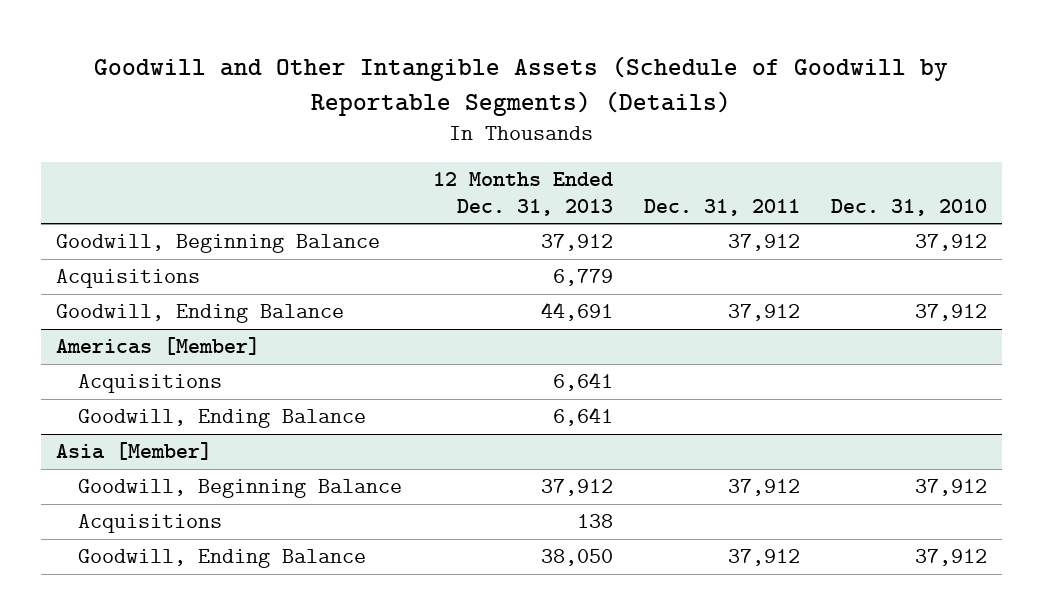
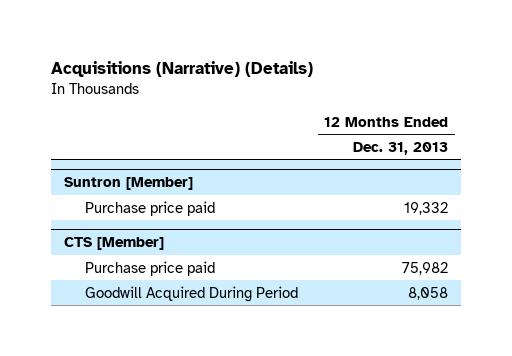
- Goodwill and Other Intangible Assets (Schedule of Goodwill by Reportable Segments) (Details)
+ Acquisitions (Narrative) (Details)
- | 12 Months Ended Dec. 31, 2013 | Dec. 31, 2011 | Dec. 31, 2010
+ | 12 Months Ended Dec. 31, 2013
- Goodwill, Beginning Balance | 37,912 | 37,912 | 37,912
- Acquisitions | 6,779 | |
- Goodwill, Ending Balance | 44,691 | 37,912 | 37,912
- Americas [Member]
- Acquisitions | 6,641 | |
- Goodwill, Ending Balance | 6,641 | |
- Asia [Member]
- Goodwill, Beginning Balance | 37,912 | 37,912 | 37,912
- Acquisitions | 138 | |
- Goodwill, Ending Balance | 38,050 | 37,912 | 37,912
+ Suntron [Member]
+ Purchase price paid | 19,332
+ CTS [Member]
+ Purchase price paid | 75,982
+ Goodwill Acquired During Period | 8,058

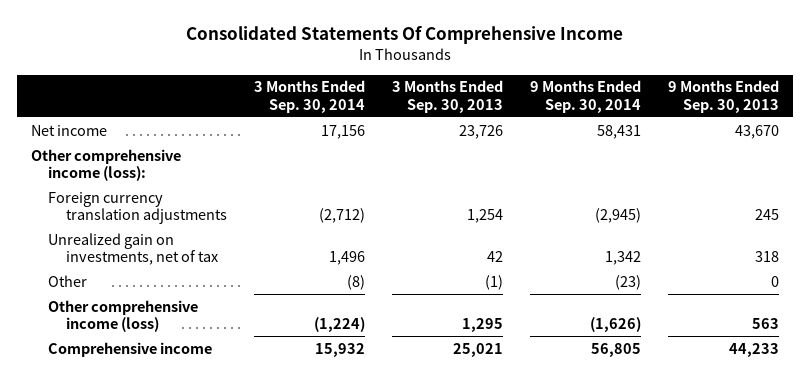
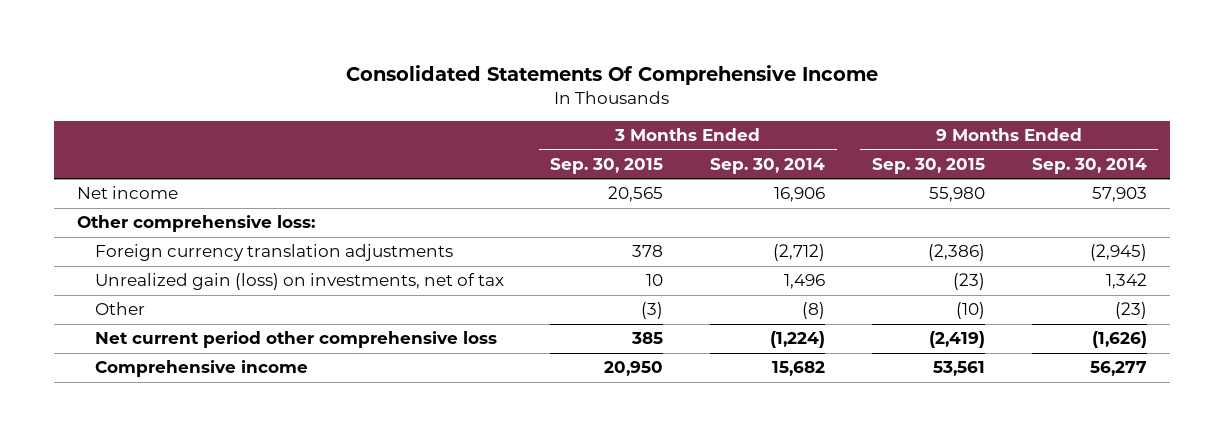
- | 3 Months Ended Sep. 30, 2014 | 3 Months Ended Sep. 30, 2013 | 9 Months Ended Sep. 30, 2014 | 9 Months Ended Sep. 30, 2013
+ | 3 Months Ended Sep. 30, 2015 | 3 Months Ended Sep. 30, 2014 | 9 Months Ended Sep. 30, 2015 | 9 Months Ended Sep. 30, 2014
- Net income | 17,156 | 23,726 | 58,431 | 43,670
- Other comprehensive income (loss):
+ Net income | 20,565 | 16,906 | 55,980 | 57,903
+ Other comprehensive loss:
- Unrealized gain on investments, net of tax | 1,496 | 42 | 1,342 | 318
+ Unrealized gain (loss) on investments, net of tax | 10 | 1,496 | (23) | 1,342
- Other comprehensive income (loss) | (1,224) | 1,295 | (1,626) | 563
- Comprehensive income | 15,932 | 25,021 | 56,805 | 44,233
+ Net current period other comprehensive loss | 385 | (1,224) | (2,419) | (1,626)
+ Comprehensive income | 20,950 | 15,682 | 53,561 | 56,277

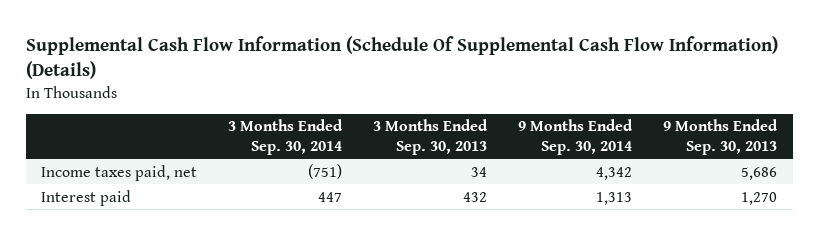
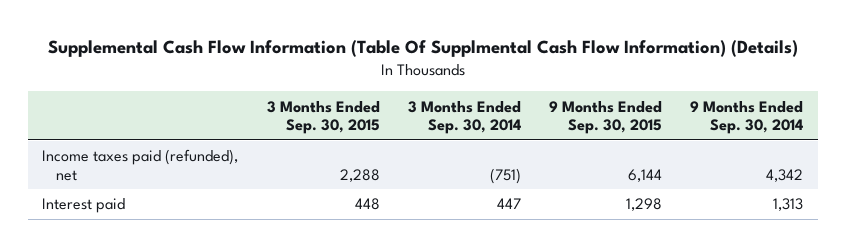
- Supplemental Cash Flow Information (Schedule Of Supplemental Cash Flow Information) (Details)
+ Supplemental Cash Flow Information (Table Of Supplmental Cash Flow Information) (Details)
- | 3 Months Ended Sep. 30, 2014 | 3 Months Ended Sep. 30, 2013 | 9 Months Ended Sep. 30, 2014 | 9 Months Ended Sep. 30, 2013
+ | 3 Months Ended Sep. 30, 2015 | 3 Months Ended Sep. 30, 2014 | 9 Months Ended Sep. 30, 2015 | 9 Months Ended Sep. 30, 2014
- Income taxes paid, net | (751) | 34 | 4,342 | 5,686
+ Income taxes paid (refunded), net | 2,288 | (751) | 6,144 | 4,342

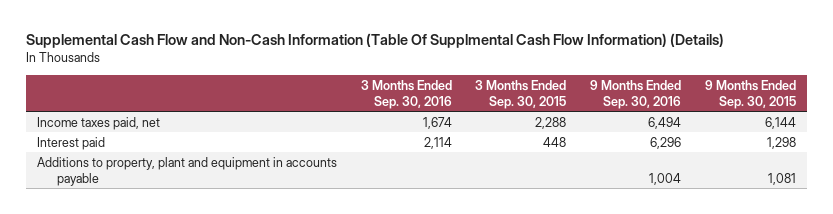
- Supplemental Cash Flow Information (Table Of Supplmental Cash Flow Information) (Details)
+ Supplemental Cash Flow and Non-Cash Information (Table Of Supplmental Cash Flow Information) (Details)
- | 3 Months Ended Sep. 30, 2015 | 3 Months Ended Sep. 30, 2014 | 9 Months Ended Sep. 30, 2015 | 9 Months Ended Sep. 30, 2014
+ | 3 Months Ended Sep. 30, 2016 | 3 Months Ended Sep. 30, 2015 | 9 Months Ended Sep. 30, 2016 | 9 Months Ended Sep. 30, 2015
- Income taxes paid (refunded), net | 2,288 | (751) | 6,144 | 4,342
+ Income taxes paid, net | 1,674 | 2,288 | 6,494 | 6,144
+ Additions to property, plant and equipment in accounts payable | | | 1,004 | 1,081

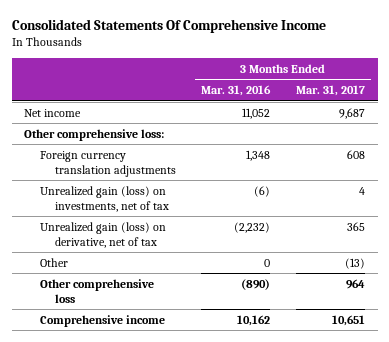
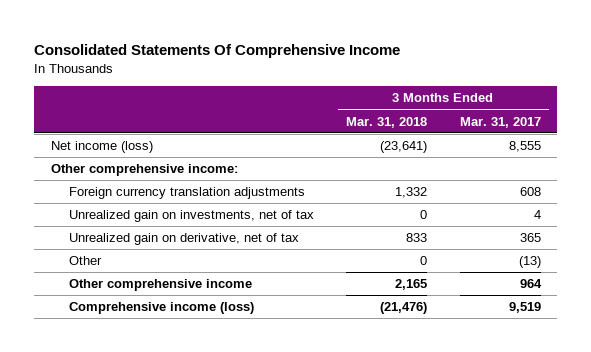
- | 3 Months Ended Mar. 31, 2016 | 3 Months Ended Mar. 31, 2017
+ | 3 Months Ended Mar. 31, 2018 | 3 Months Ended Mar. 31, 2017
- Net income | 11,052 | 9,687
- Other comprehensive loss:
+ Net income (loss) | (23,641) | 8,555
+ Other comprehensive income:
- Unrealized gain (loss) on investments, net of tax | (6) | 4
- Unrealized gain (loss) on derivative, net of tax | (2,232) | 365
+ Unrealized gain on investments, net of tax | 0 | 4
+ Unrealized gain on derivative, net of tax | 833 | 365
- Other comprehensive loss | (890) | 964
- Comprehensive income | 10,162 | 10,651
+ Other comprehensive income | 2,165 | 964
+ Comprehensive income (loss) | (21,476) | 9,519

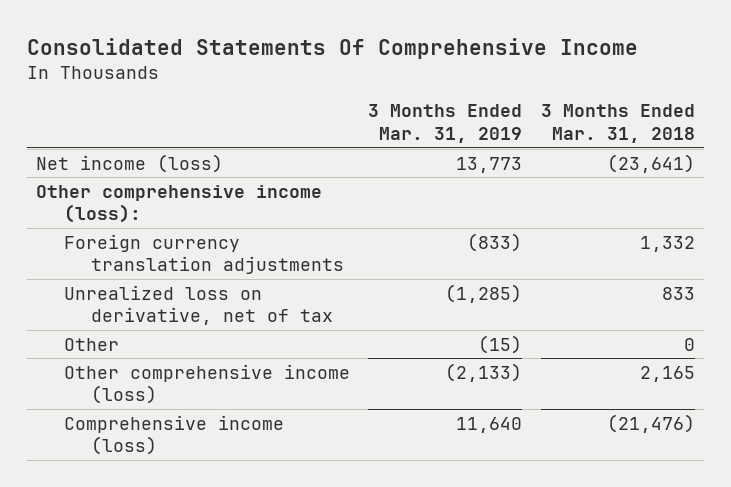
- | 3 Months Ended Mar. 31, 2018 | 3 Months Ended Mar. 31, 2017
+ | 3 Months Ended Mar. 31, 2019 | 3 Months Ended Mar. 31, 2018
- Other comprehensive income:
+ Other comprehensive income (loss):
- Unrealized gain on investments, net of tax | 0 | 4
- Unrealized gain on derivative, net of tax | 833 | 365
+ Unrealized loss on derivative, net of tax | (1,285) | 833
- Other comprehensive income | 2,165 | 964
+ Other comprehensive income (loss) | (2,133) | 2,165

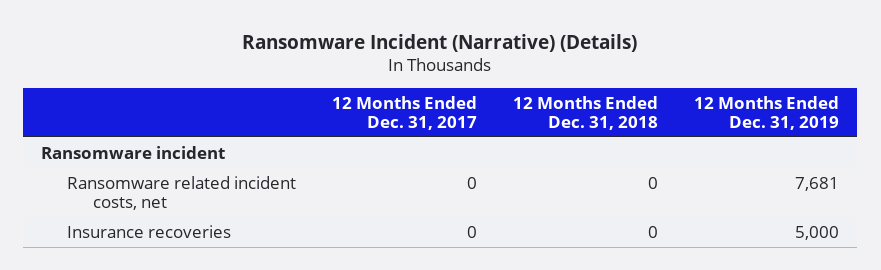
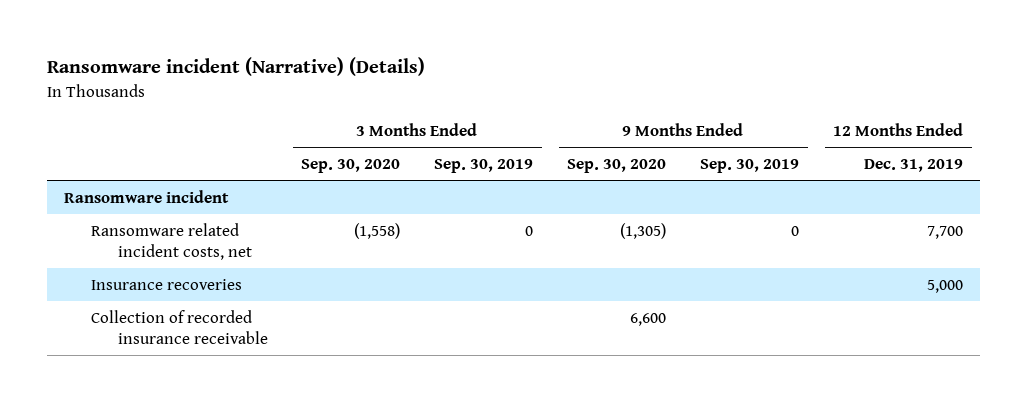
- Ransomware Incident (Narrative) (Details)
+ Ransomware incident (Narrative) (Details)
- | 12 Months Ended Dec. 31, 2017 | 12 Months Ended Dec. 31, 2018 | 12 Months Ended Dec. 31, 2019
+ | 3 Months Ended Sep. 30, 2020 | 3 Months Ended Sep. 30, 2019 | 9 Months Ended Sep. 30, 2020 | 9 Months Ended Sep. 30, 2019 | 12 Months Ended Dec. 31, 2019
- Ransomware related incident costs, net | 0 | 0 | 7,681
+ Ransomware related incident costs, net | (1,558) | 0 | (1,305) | 0 | 7,700
+ Collection of recorded insurance receivable | | | 6,600 | |

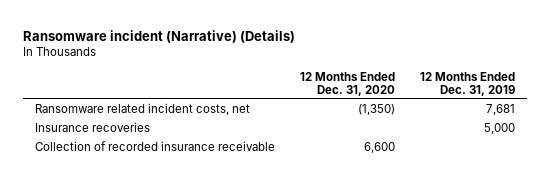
- | 3 Months Ended Sep. 30, 2020 | 3 Months Ended Sep. 30, 2019 | 9 Months Ended Sep. 30, 2020 | 9 Months Ended Sep. 30, 2019 | 12 Months Ended Dec. 31, 2019
+ | 12 Months Ended Dec. 31, 2020 | 12 Months Ended Dec. 31, 2019
- Ransomware incident
- Ransomware related incident costs, net | (1,558) | 0 | (1,305) | 0 | 7,700
+ Ransomware related incident costs, net | (1,350) | 7,681

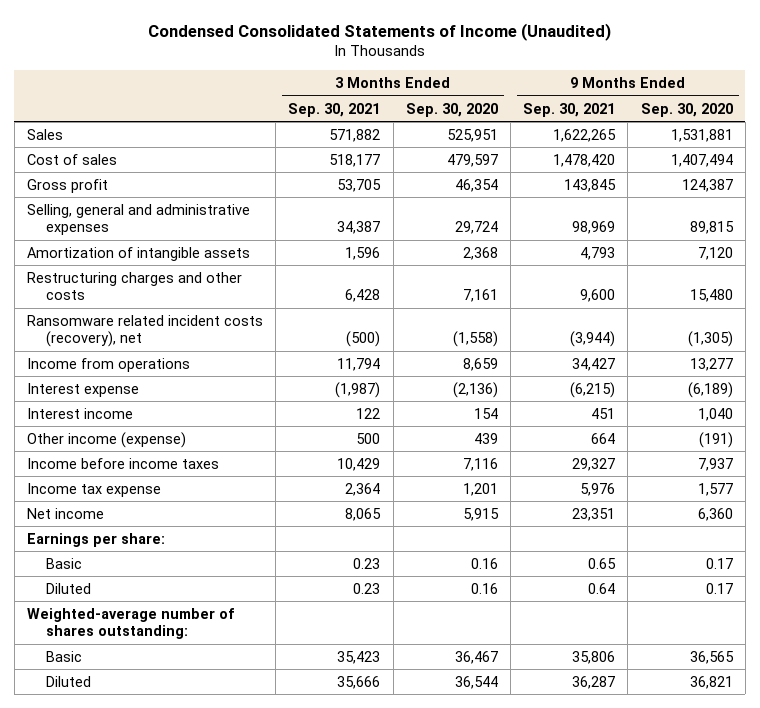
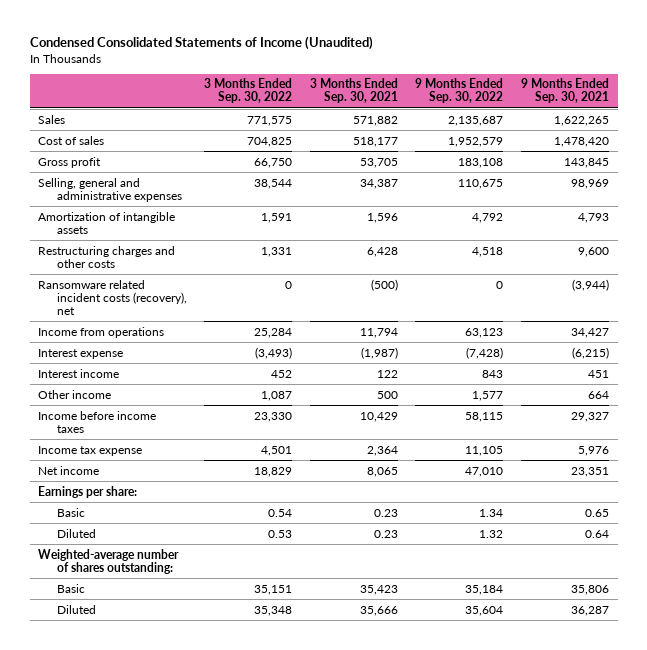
- | 3 Months Ended Sep. 30, 2021 | 3 Months Ended Sep. 30, 2020 | 9 Months Ended Sep. 30, 2021 | 9 Months Ended Sep. 30, 2020
+ | 3 Months Ended Sep. 30, 2022 | 3 Months Ended Sep. 30, 2021 | 9 Months Ended Sep. 30, 2022 | 9 Months Ended Sep. 30, 2021
- Other income (expense) | 500 | 439 | 664 | (191)
+ Other income | 1,087 | 500 | 1,577 | 664

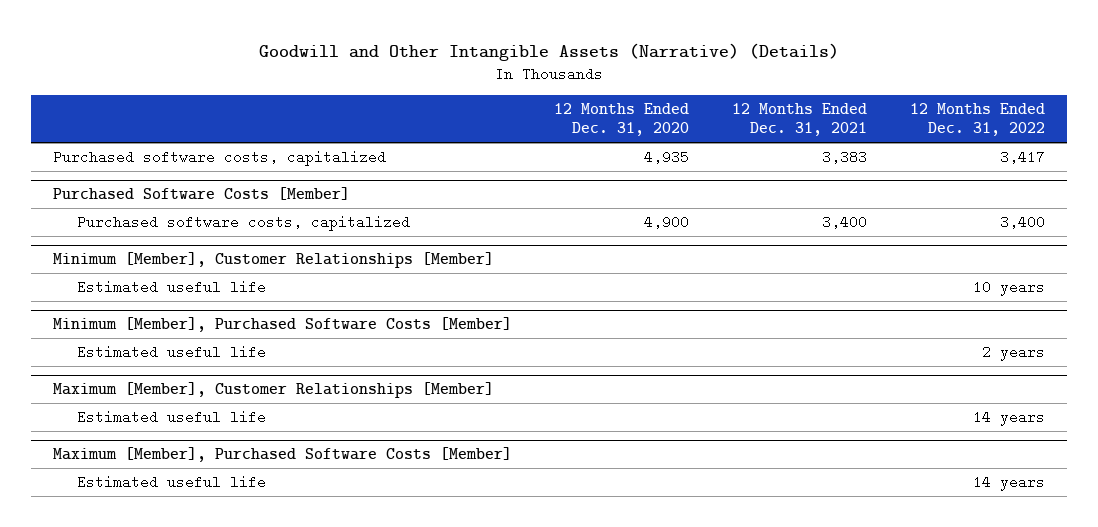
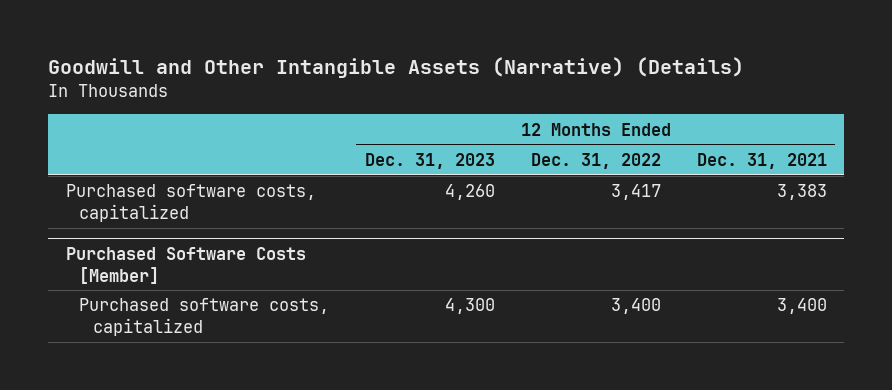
- | 12 Months Ended Dec. 31, 2020 | 12 Months Ended Dec. 31, 2021 | 12 Months Ended Dec. 31, 2022
+ | 12 Months Ended Dec. 31, 2023 | 12 Months Ended Dec. 31, 2022 | 12 Months Ended Dec. 31, 2021
- Minimum [Member], Customer Relationships [Member]
- Estimated useful life | | | 10 years
- Minimum [Member], Purchased Software Costs [Member]
- Estimated useful life | | | 2 years
- Maximum [Member], Customer Relationships [Member]
- Estimated useful life | | | 14 years
- Maximum [Member], Purchased Software Costs [Member]
- Estimated useful life | | | 14 years

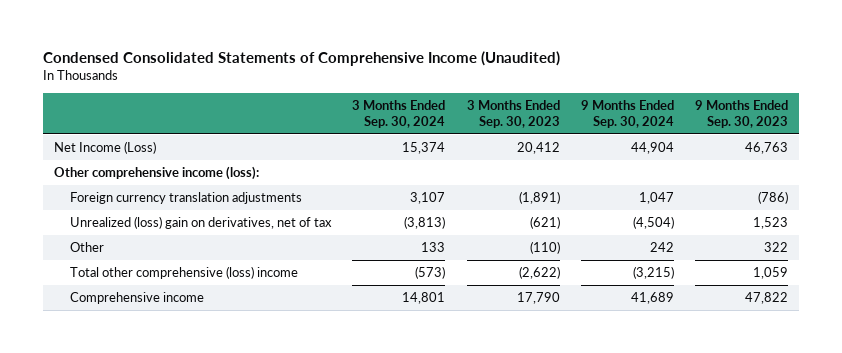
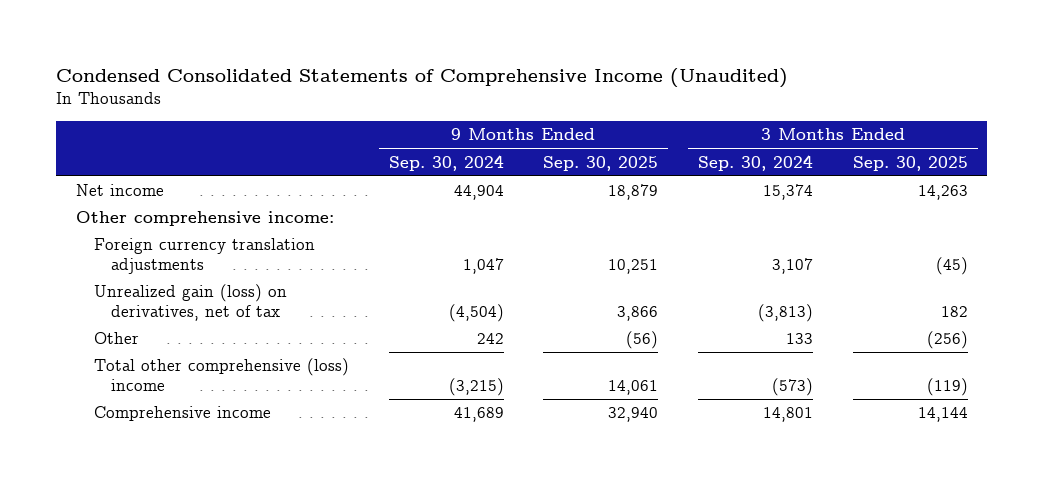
- | 3 Months Ended Sep. 30, 2024 | 3 Months Ended Sep. 30, 2023 | 9 Months Ended Sep. 30, 2024 | 9 Months Ended Sep. 30, 2023
+ | 9 Months Ended Sep. 30, 2024 | 9 Months Ended Sep. 30, 2025 | 3 Months Ended Sep. 30, 2024 | 3 Months Ended Sep. 30, 2025
- Net Income (Loss) | 15,374 | 20,412 | 44,904 | 46,763
- Other comprehensive income (loss):
+ Net income | 44,904 | 18,879 | 15,374 | 14,263
+ Other comprehensive income:
- Unrealized (loss) gain on derivatives, net of tax | (3,813) | (621) | (4,504) | 1,523
+ Unrealized gain (loss) on derivatives, net of tax | (4,504) | 3,866 | (3,813) | 182

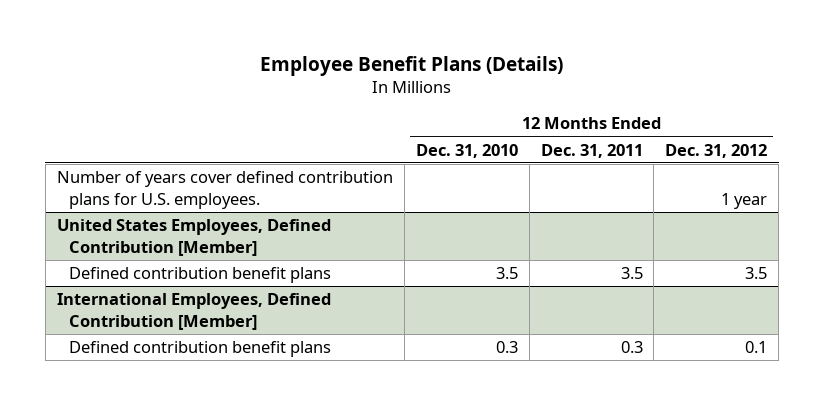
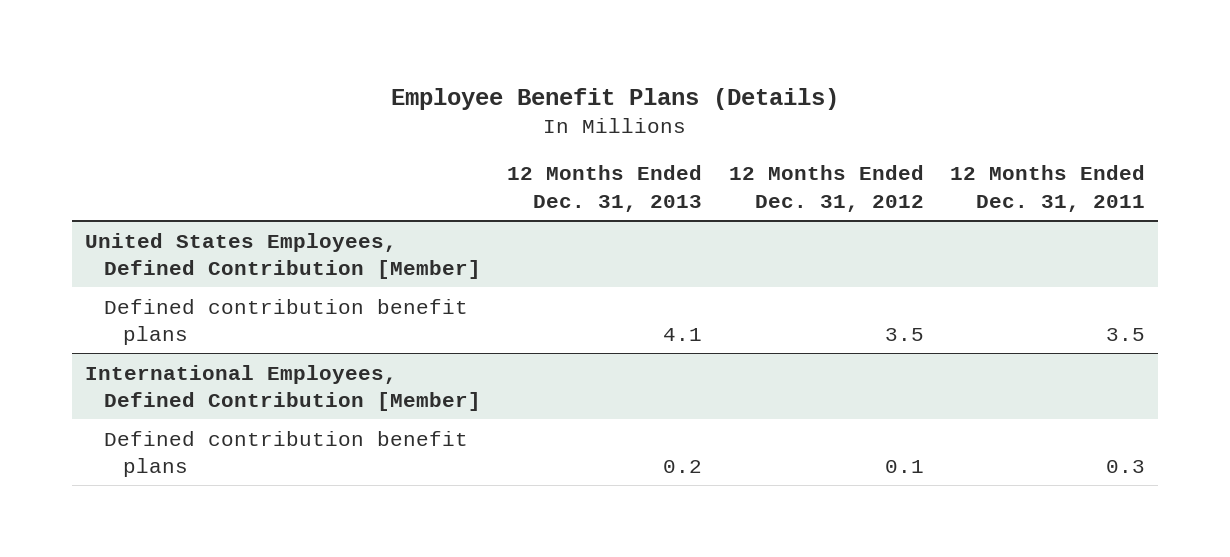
- | 12 Months Ended Dec. 31, 2010 | 12 Months Ended Dec. 31, 2011 | 12 Months Ended Dec. 31, 2012
+ | 12 Months Ended Dec. 31, 2013 | 12 Months Ended Dec. 31, 2012 | 12 Months Ended Dec. 31, 2011
- Number of years cover defined contribution plans for U.S. employees. | | | 1 year

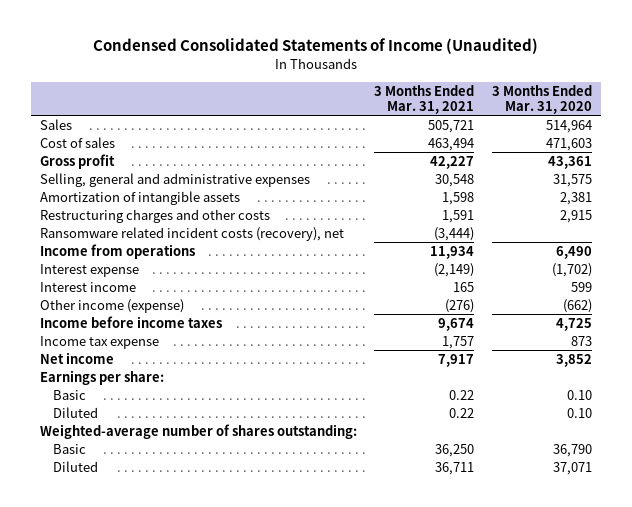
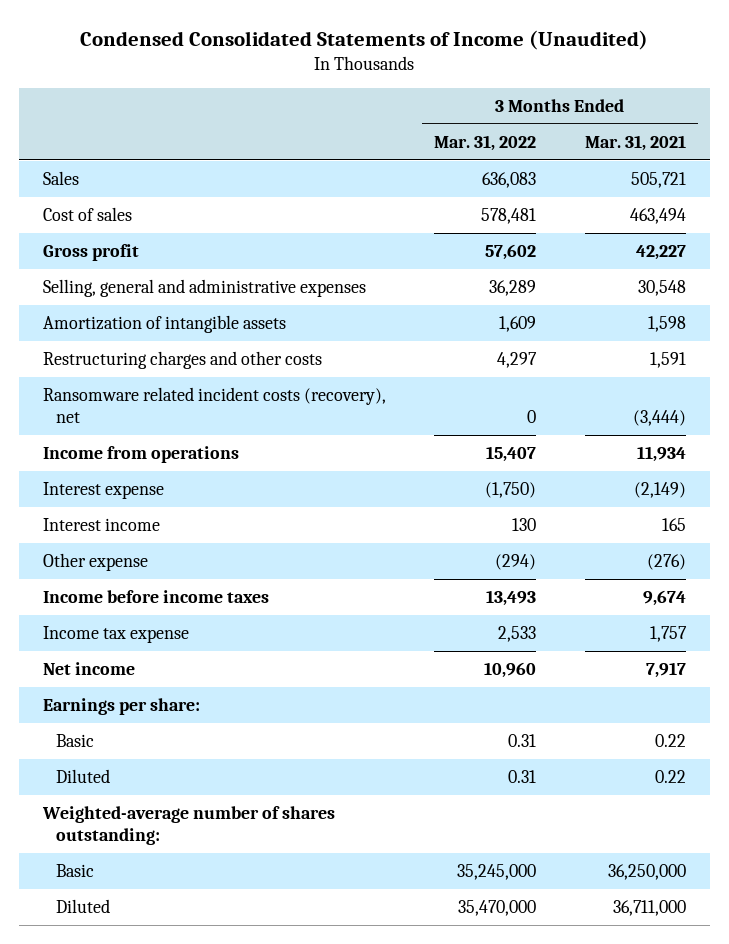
- | 3 Months Ended Mar. 31, 2021 | 3 Months Ended Mar. 31, 2020
+ | 3 Months Ended Mar. 31, 2022 | 3 Months Ended Mar. 31, 2021
- Other income (expense) | (276) | (662)
+ Other expense | (294) | (276)
- Basic | 36,250 | 36,790
- Diluted | 36,711 | 37,071
+ Basic | 35,245,000 | 36,250,000
+ Diluted | 35,470,000 | 36,711,000

